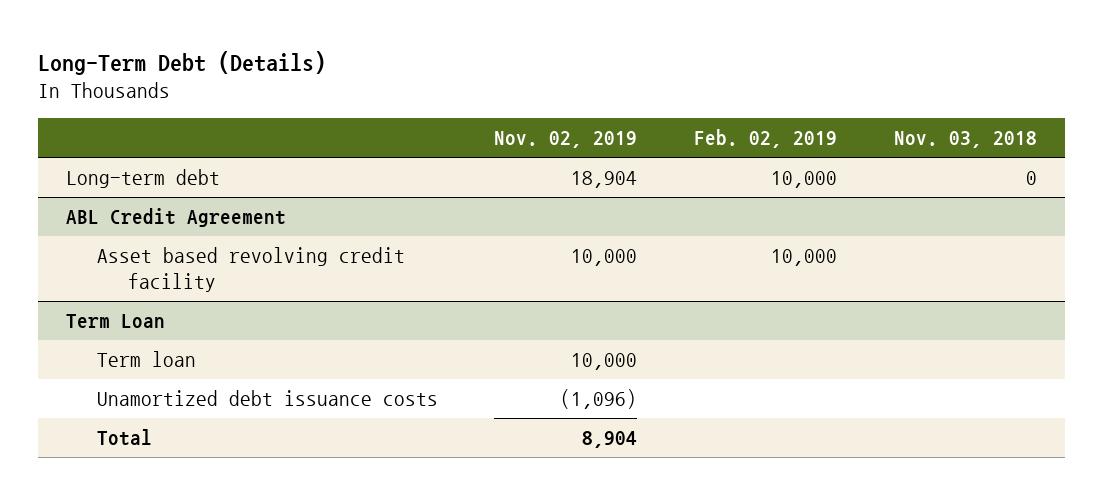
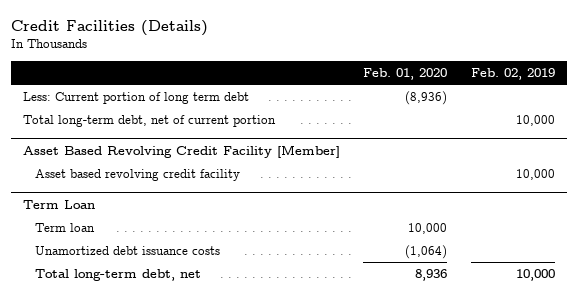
- Long-Term Debt (Details)
+ Credit Facilities (Details)
- | Nov. 02, 2019 | Feb. 02, 2019 | Nov. 03, 2018
+ | Feb. 01, 2020 | Feb. 02, 2019
- Long-term debt | 18,904 | 10,000 | 0
- ABL Credit Agreement
+ Less: Current portion of long term debt | (8,936) |
+ Total long-term debt, net of current portion | | 10,000
+ Asset Based Revolving Credit Facility [Member]
@ Term Loan
- Total | 8,904 | |
+ Total long-term debt, net | 8,936 | 10,000

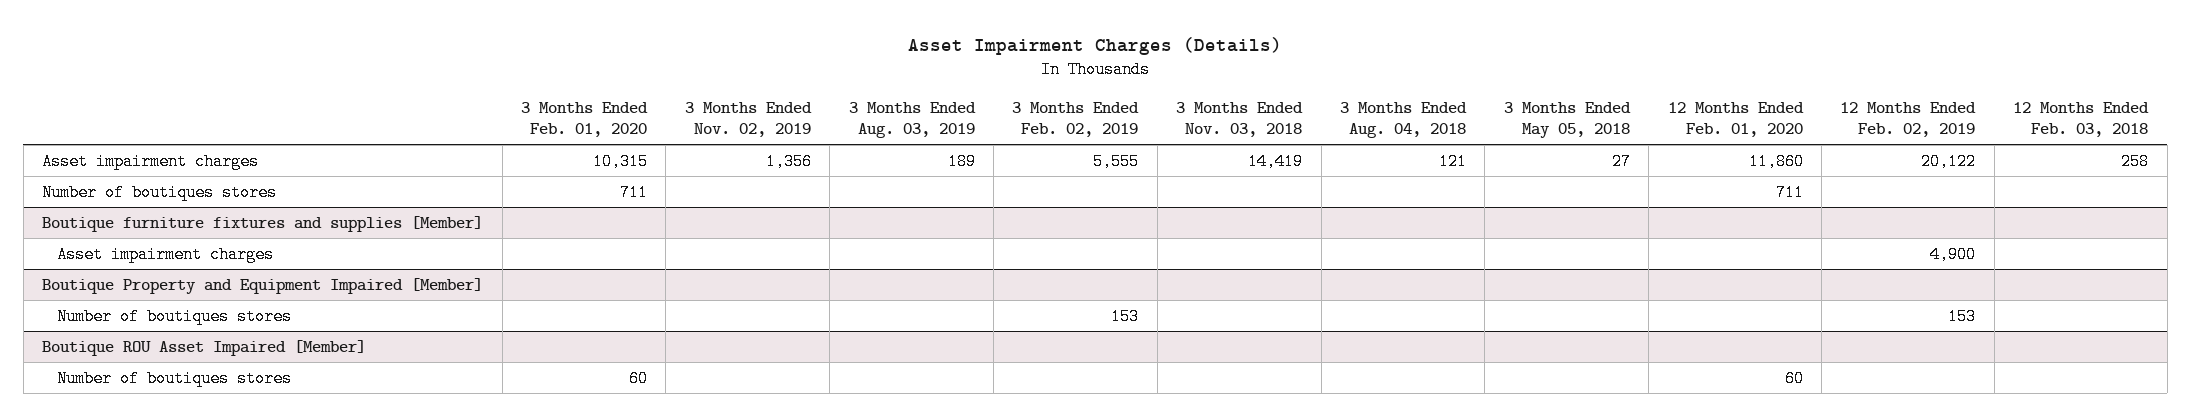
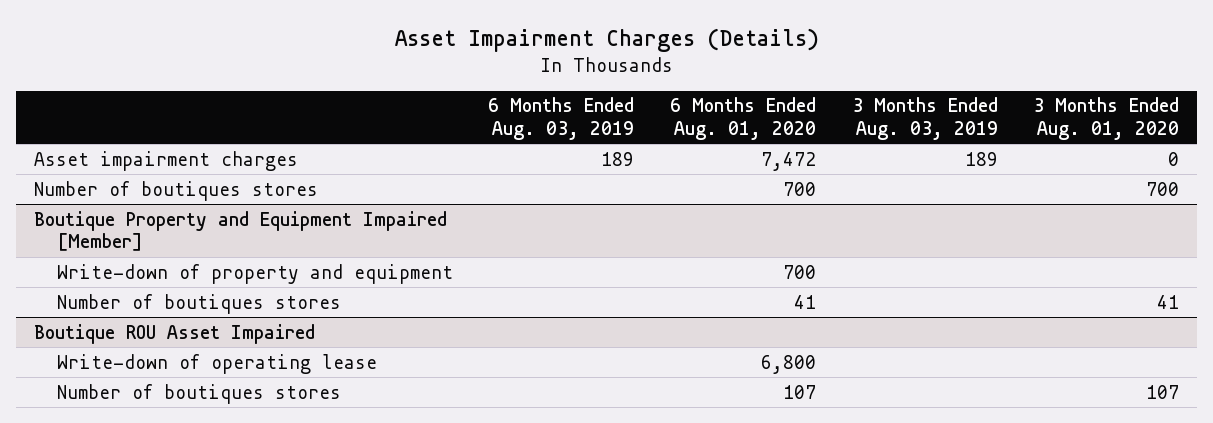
- | 3 Months Ended Feb. 01, 2020 | 3 Months Ended Nov. 02, 2019 | 3 Months Ended Aug. 03, 2019 | 3 Months Ended Feb. 02, 2019 | 3 Months Ended Nov. 03, 2018 | 3 Months Ended Aug. 04, 2018 | 3 Months Ended May 05, 2018 | 12 Months Ended Feb. 01, 2020 | 12 Months Ended Feb. 02, 2019 | 12 Months Ended Feb. 03, 2018
+ | 6 Months Ended Aug. 03, 2019 | 6 Months Ended Aug. 01, 2020 | 3 Months Ended Aug. 03, 2019 | 3 Months Ended Aug. 01, 2020
- Boutique furniture fixtures and supplies [Member]
- Asset impairment charges | | | | | | | | | 4,900 |
@ Boutique Property and Equipment Impaired [Member]
+ Write-down of property and equipment | | 700 | |
- Boutique ROU Asset Impaired [Member]
+ Boutique ROU Asset Impaired
+ Write-down of operating lease | | 6,800 | |

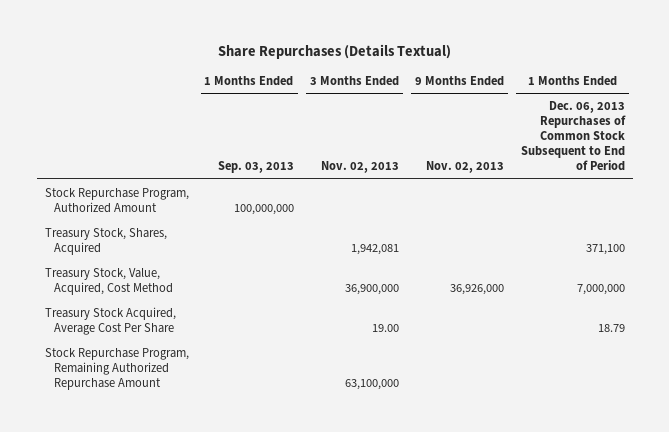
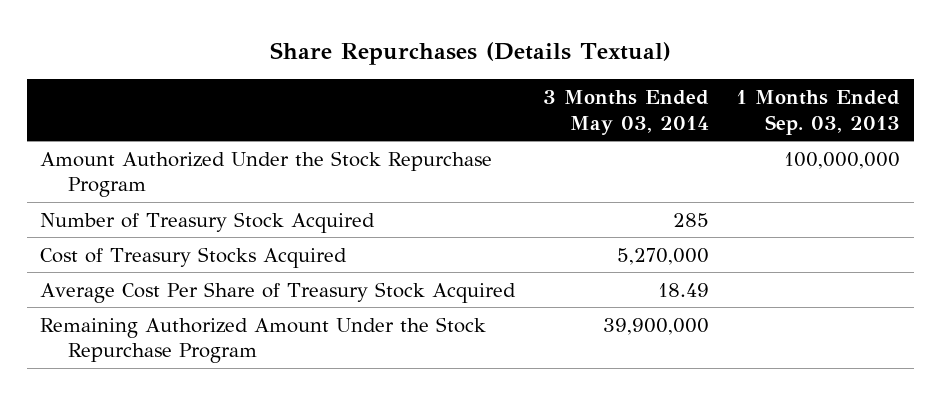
- | 1 Months Ended Sep. 03, 2013 | 3 Months Ended Nov. 02, 2013 | 9 Months Ended Nov. 02, 2013 | 1 Months Ended Dec. 06, 2013 Repurchases of Common Stock Subsequent to End of Period
+ | 3 Months Ended May 03, 2014 | 1 Months Ended Sep. 03, 2013
- Stock Repurchase Program, Authorized Amount | 100,000,000 | | |
- Treasury Stock, Shares, Acquired | | 1,942,081 | | 371,100
- Treasury Stock, Value, Acquired, Cost Method | | 36,900,000 | 36,926,000 | 7,000,000
- Treasury Stock Acquired, Average Cost Per Share | | 19.00 | | 18.79
- Stock Repurchase Program, Remaining Authorized Repurchase Amount | | 63,100,000 | |
+ Amount Authorized Under the Stock Repurchase Program | | 100,000,000
+ Number of Treasury Stock Acquired | 285 |
+ Cost of Treasury Stocks Acquired | 5,270,000 |
+ Average Cost Per Share of Treasury Stock Acquired | 18.49 |
+ Remaining Authorized Amount Under the Stock Repurchase Program | 39,900,000 |

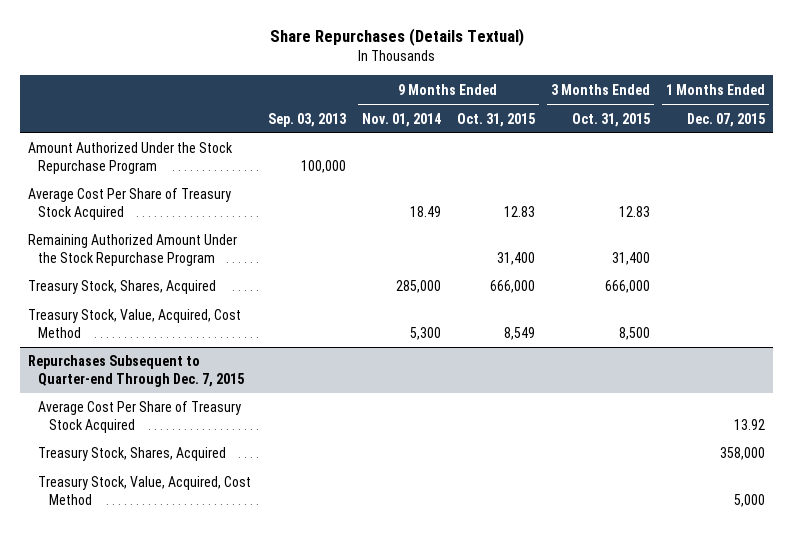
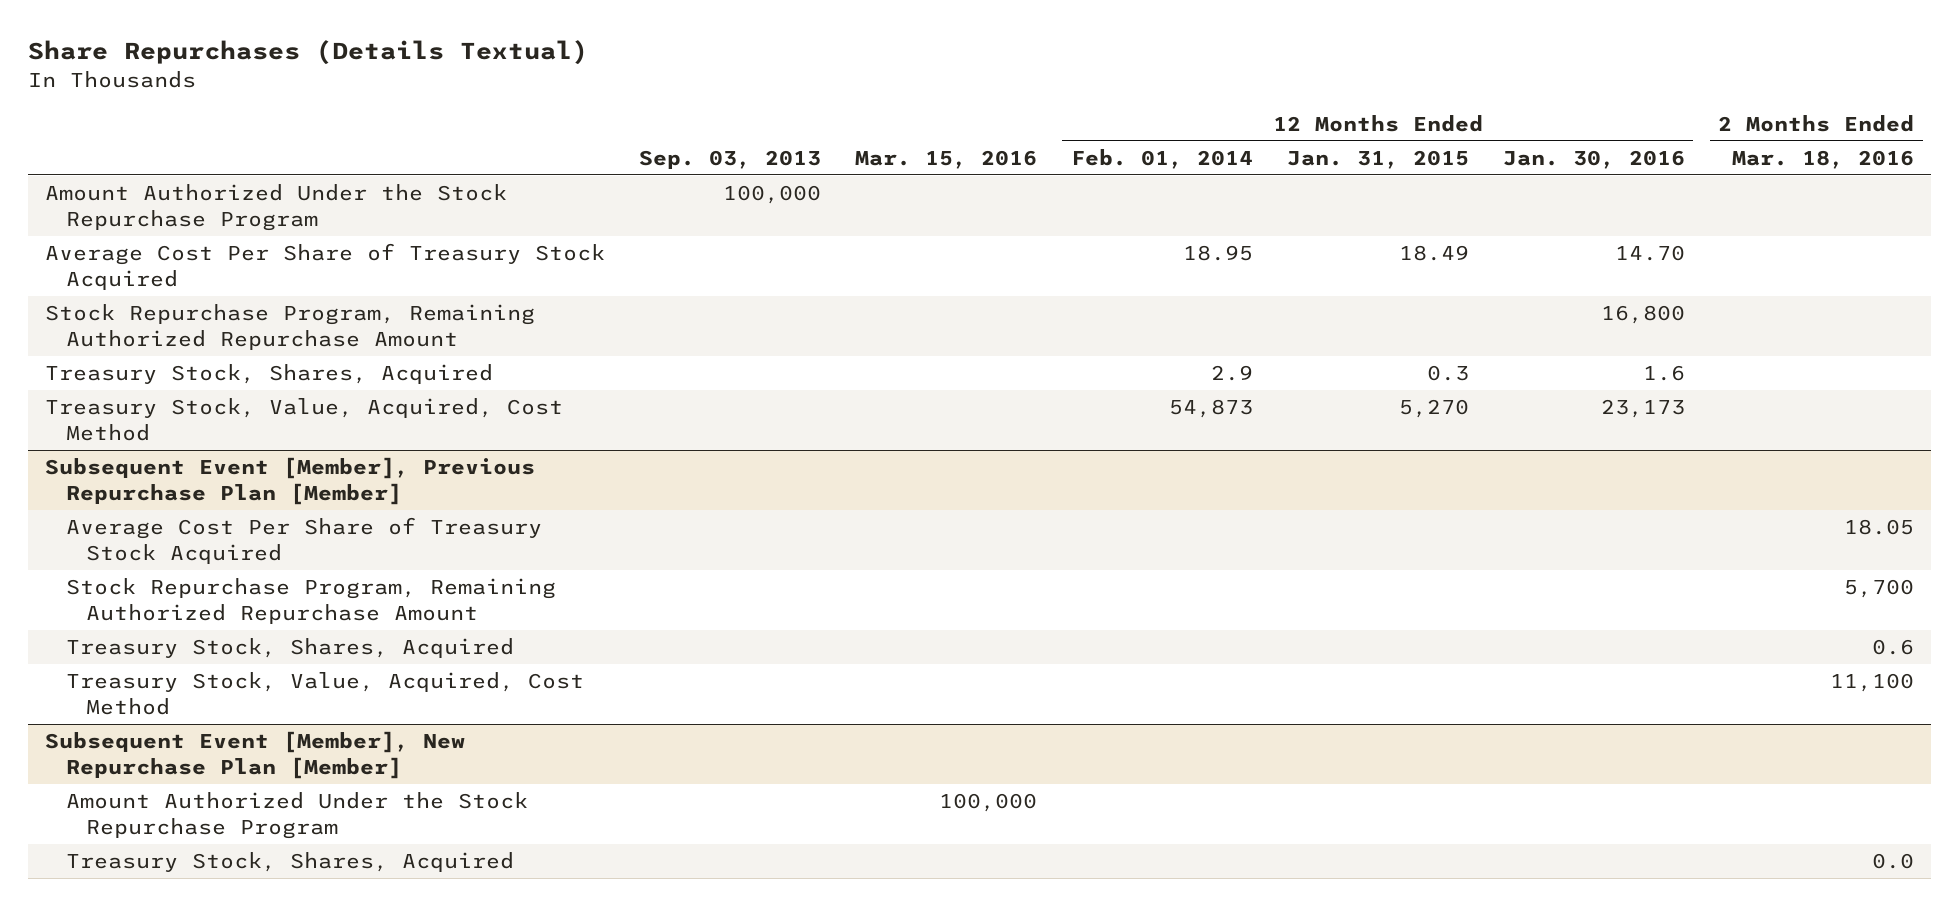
- | Sep. 03, 2013 | 9 Months Ended Nov. 01, 2014 | 9 Months Ended Oct. 31, 2015 | 3 Months Ended Oct. 31, 2015 | 1 Months Ended Dec. 07, 2015
+ | Sep. 03, 2013 | Mar. 15, 2016 | 12 Months Ended Feb. 01, 2014 | 12 Months Ended Jan. 31, 2015 | 12 Months Ended Jan. 30, 2016 | 2 Months Ended Mar. 18, 2016
- Remaining Authorized Amount Under the Stock Repurchase Program | | | 31,400 | 31,400 |
+ Stock Repurchase Program, Remaining Authorized Repurchase Amount | | | | | 16,800 |
- Repurchases Subsequent to Quarter-end Through Dec. 7, 2015
- Average Cost Per Share of Treasury Stock Acquired | | | | | 13.92
- Treasury Stock, Shares, Acquired | | | | | 358,000
- Treasury Stock, Value, Acquired, Cost Method | | | | | 5,000
+ Subsequent Event [Member], Previous Repurchase Plan [Member]
+ Average Cost Per Share of Treasury Stock Acquired | | | | | | 18.05
+ Stock Repurchase Program, Remaining Authorized Repurchase Amount | | | | | | 5,700
+ Treasury Stock, Shares, Acquired | | | | | | 0.6
+ Treasury Stock, Value, Acquired, Cost Method | | | | | | 11,100
+ Subsequent Event [Member], New Repurchase Plan [Member]
+ Amount Authorized Under the Stock Repurchase Program | | 100,000 | | | |
+ Treasury Stock, Shares, Acquired | | | | | | 0.0

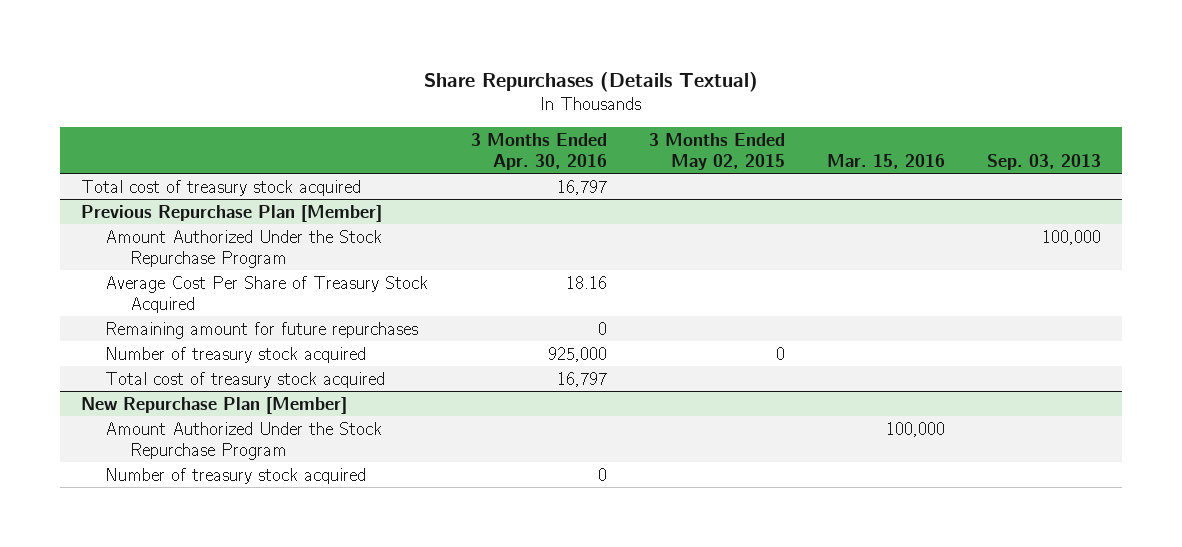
- | Sep. 03, 2013 | Mar. 15, 2016 | 12 Months Ended Feb. 01, 2014 | 12 Months Ended Jan. 31, 2015 | 12 Months Ended Jan. 30, 2016 | 2 Months Ended Mar. 18, 2016
+ | 3 Months Ended Apr. 30, 2016 | 3 Months Ended May 02, 2015 | Mar. 15, 2016 | Sep. 03, 2013
- Amount Authorized Under the Stock Repurchase Program | 100,000 | | | | |
- Average Cost Per Share of Treasury Stock Acquired | | | 18.95 | 18.49 | 14.70 |
- Stock Repurchase Program, Remaining Authorized Repurchase Amount | | | | | 16,800 |
- Treasury Stock, Shares, Acquired | | | 2.9 | 0.3 | 1.6 |
- Treasury Stock, Value, Acquired, Cost Method | | | 54,873 | 5,270 | 23,173 |
- Subsequent Event [Member], Previous Repurchase Plan [Member]
+ Total cost of treasury stock acquired | 16,797 | | |
+ Previous Repurchase Plan [Member]
+ Amount Authorized Under the Stock Repurchase Program | | | | 100,000
- Stock Repurchase Program, Remaining Authorized Repurchase Amount | | | | | | 5,700
- Treasury Stock, Shares, Acquired | | | | | | 0.6
- Treasury Stock, Value, Acquired, Cost Method | | | | | | 11,100
- Subsequent Event [Member], New Repurchase Plan [Member]
+ Remaining amount for future repurchases | 0 | | |
+ Number of treasury stock acquired | 925,000 | 0 | |
+ Total cost of treasury stock acquired | 16,797 | | |
+ New Repurchase Plan [Member]
- Treasury Stock, Shares, Acquired | | | | | | 0.0
+ Number of treasury stock acquired | 0 | | |

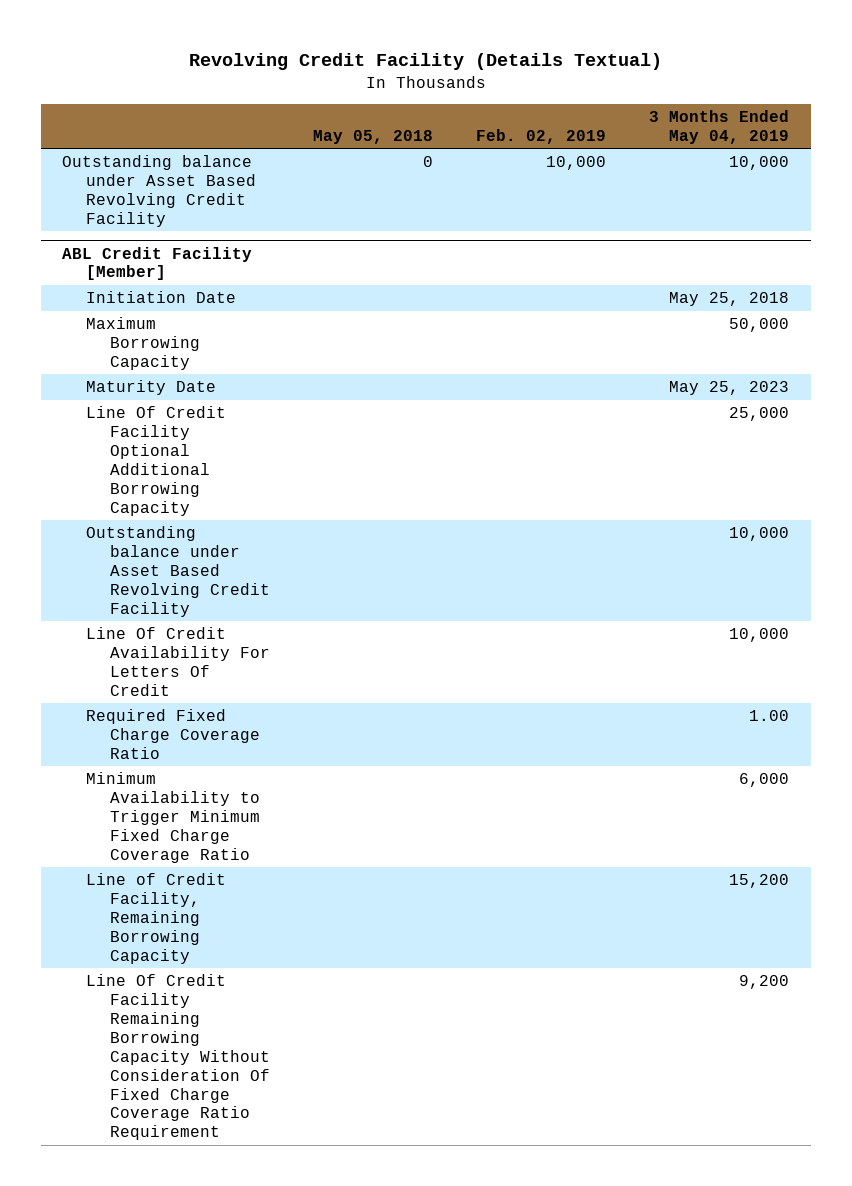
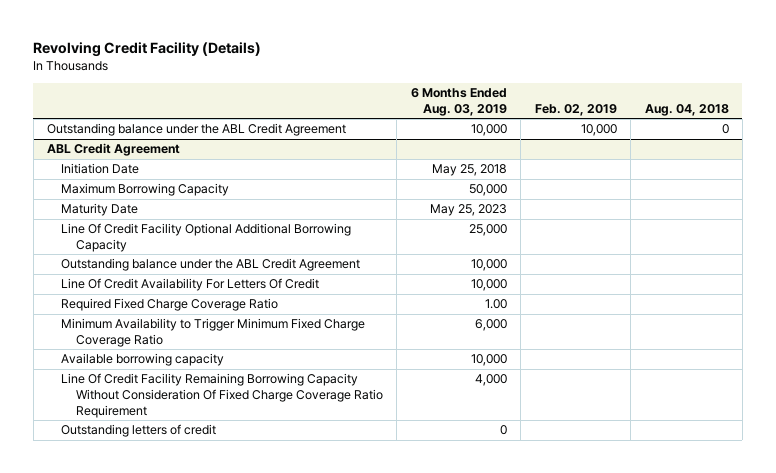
- Revolving Credit Facility (Details Textual)
+ Revolving Credit Facility (Details)
- | May 05, 2018 | Feb. 02, 2019 | 3 Months Ended May 04, 2019
+ | 6 Months Ended Aug. 03, 2019 | Feb. 02, 2019 | Aug. 04, 2018
- Outstanding balance under Asset Based Revolving Credit Facility | 0 | 10,000 | 10,000
- ABL Credit Facility [Member]
+ Outstanding balance under the ABL Credit Agreement | 10,000 | 10,000 | 0
+ ABL Credit Agreement
- Outstanding balance under Asset Based Revolving Credit Facility | | | 10,000
+ Outstanding balance under the ABL Credit Agreement | 10,000 | |
- Line of Credit Facility, Remaining Borrowing Capacity | | | 15,200
+ Available borrowing capacity | 10,000 | |
+ Outstanding letters of credit | 0 | |

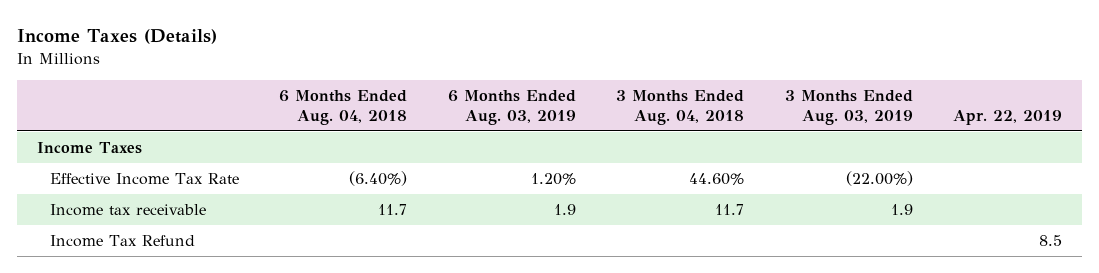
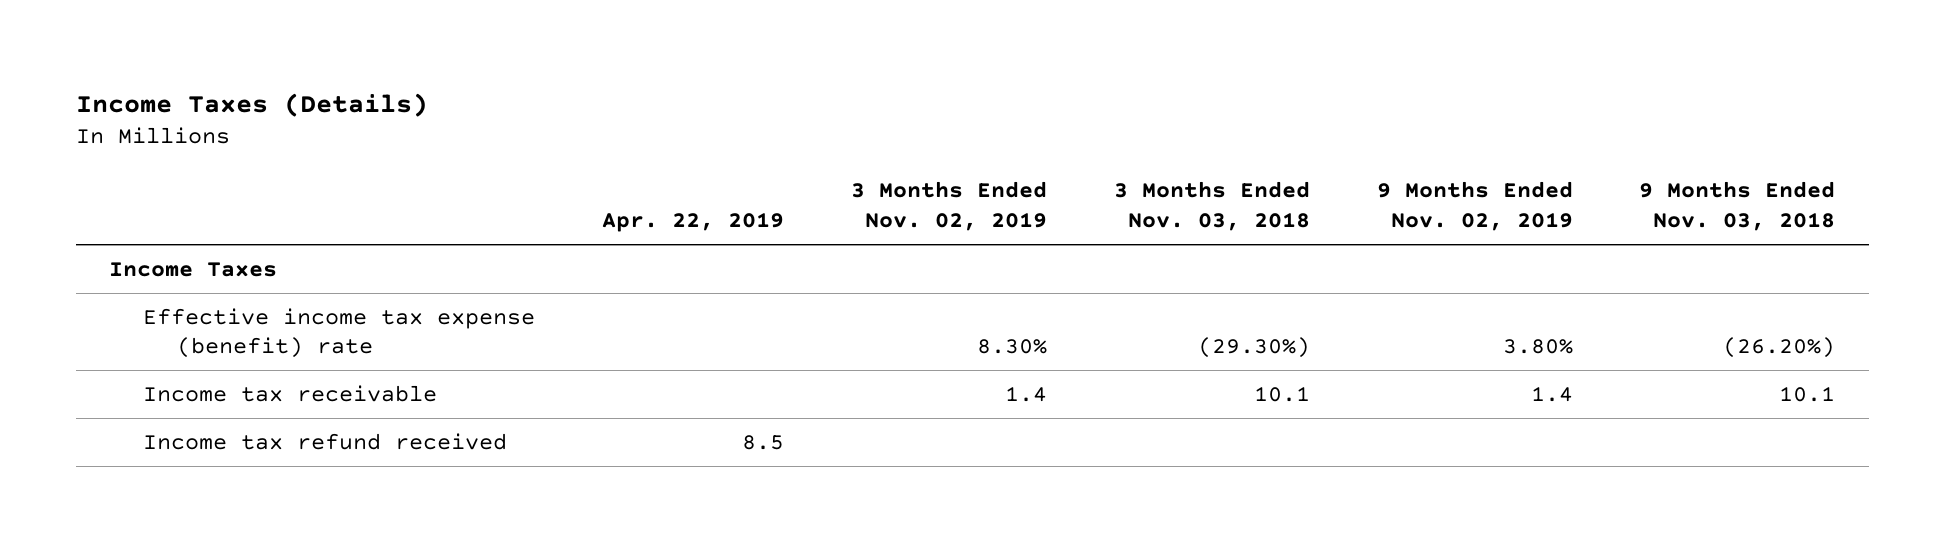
- | 6 Months Ended Aug. 04, 2018 | 6 Months Ended Aug. 03, 2019 | 3 Months Ended Aug. 04, 2018 | 3 Months Ended Aug. 03, 2019 | Apr. 22, 2019
+ | Apr. 22, 2019 | 3 Months Ended Nov. 02, 2019 | 3 Months Ended Nov. 03, 2018 | 9 Months Ended Nov. 02, 2019 | 9 Months Ended Nov. 03, 2018
- Effective Income Tax Rate | (6.40%) | 1.20% | 44.60% | (22.00%) |
+ Effective income tax expense (benefit) rate | | 8.30% | (29.30%) | 3.80% | (26.20%)
- Income Tax Refund | | | | | 8.5
+ Income tax refund received | 8.5 | | | |

